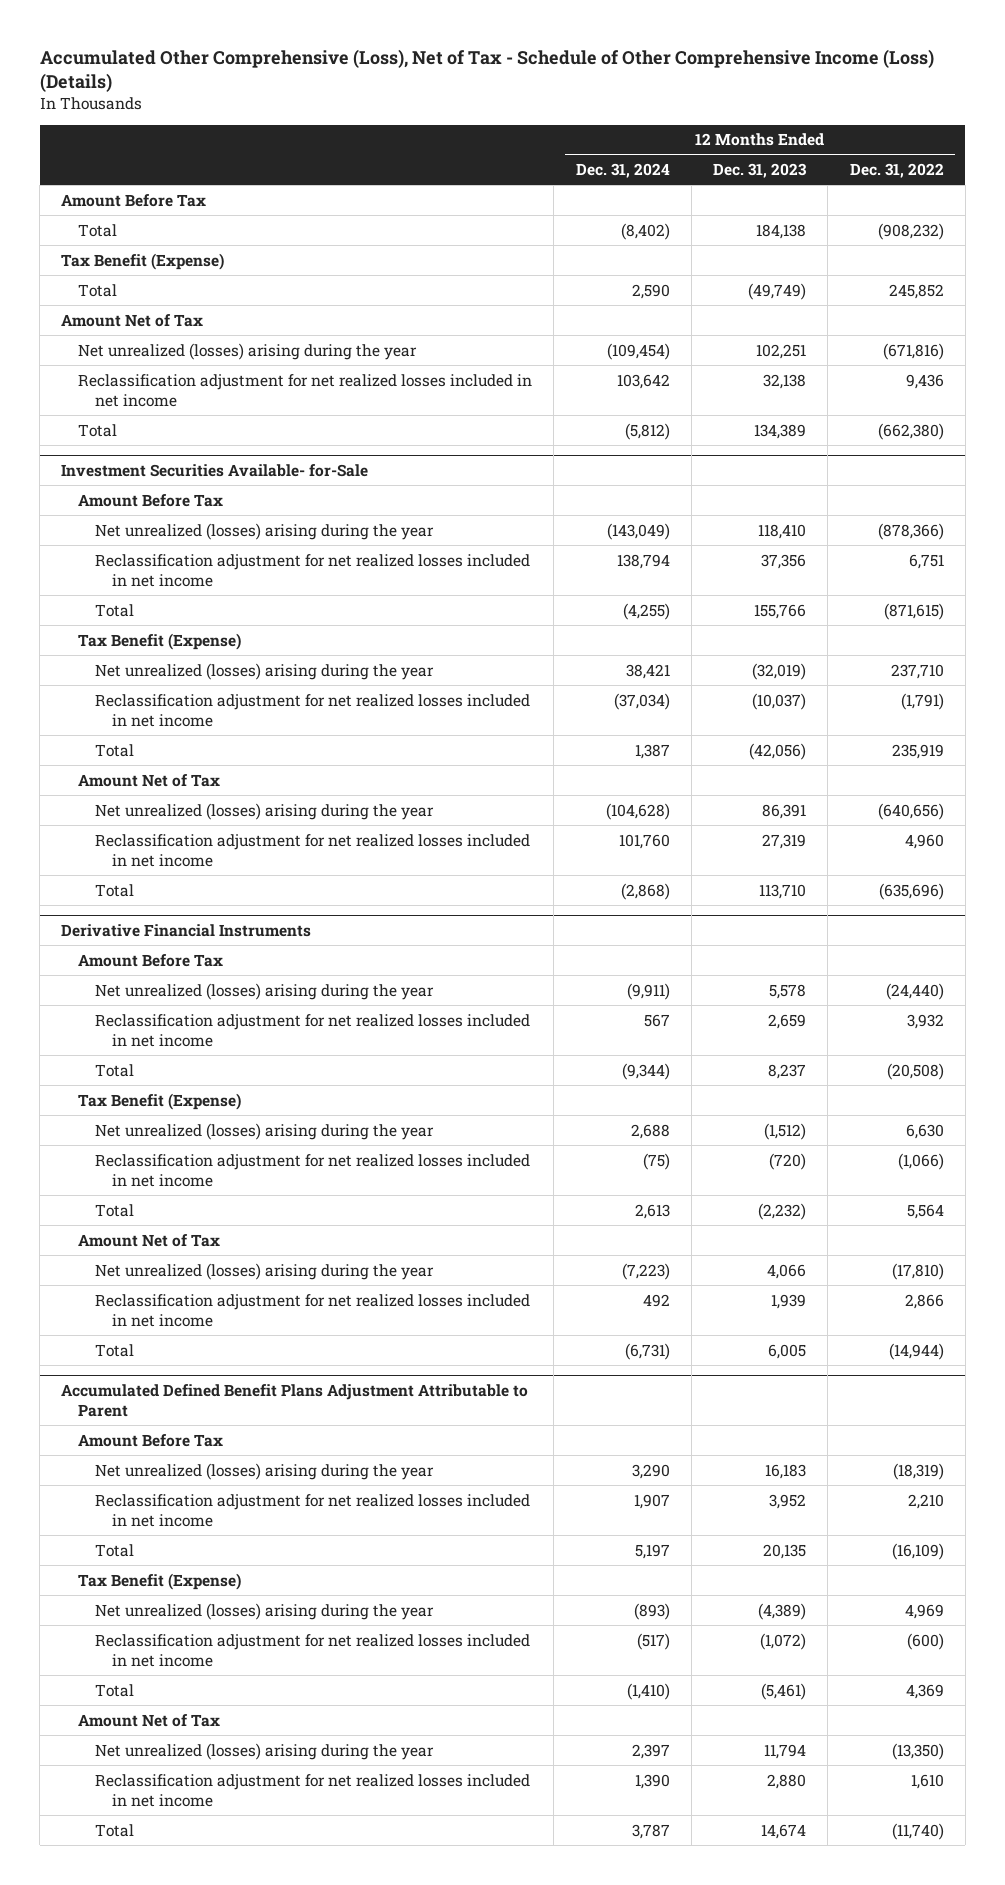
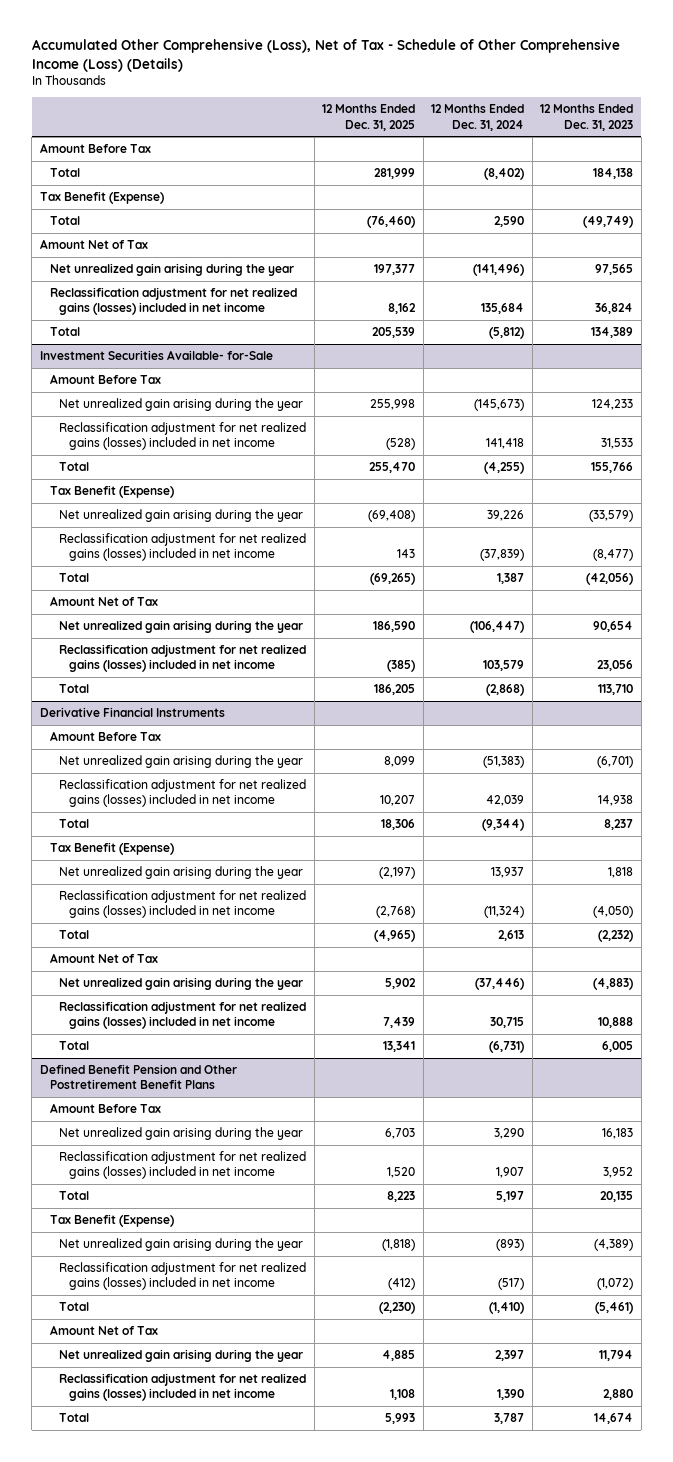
- | 12 Months Ended Dec. 31, 2024 | 12 Months Ended Dec. 31, 2023 | 12 Months Ended Dec. 31, 2022
+ | 12 Months Ended Dec. 31, 2025 | 12 Months Ended Dec. 31, 2024 | 12 Months Ended Dec. 31, 2023
- Net unrealized (losses) arising during the year | (109,454) | 102,251 | (671,816)
- Reclassification adjustment for net realized losses included in net income | 103,642 | 32,138 | 9,436
+ Net unrealized gain arising during the year | 197,377 | (141,496) | 97,565
+ Reclassification adjustment for net realized gains (losses) included in net income | 8,162 | 135,684 | 36,824
@ Investment Securities Available- for-Sale
- Net unrealized (losses) arising during the year | (143,049) | 118,410 | (878,366)
- Reclassification adjustment for net realized losses included in net income | 138,794 | 37,356 | 6,751
+ Net unrealized gain arising during the year | 255,998 | (145,673) | 124,233
+ Reclassification adjustment for net realized gains (losses) included in net income | (528) | 141,418 | 31,533
- Net unrealized (losses) arising during the year | 38,421 | (32,019) | 237,710
- Reclassification adjustment for net realized losses included in net income | (37,034) | (10,037) | (1,791)
+ Net unrealized gain arising during the year | (69,408) | 39,226 | (33,579)
+ Reclassification adjustment for net realized gains (losses) included in net income | 143 | (37,839) | (8,477)
- Net unrealized (losses) arising during the year | (104,628) | 86,391 | (640,656)
- Reclassification adjustment for net realized losses included in net income | 101,760 | 27,319 | 4,960
+ Net unrealized gain arising during the year | 186,590 | (106,447) | 90,654
+ Reclassification adjustment for net realized gains (losses) included in net income | (385) | 103,579 | 23,056
@ Derivative Financial Instruments
- Net unrealized (losses) arising during the year | (9,911) | 5,578 | (24,440)
- Reclassification adjustment for net realized losses included in net income | 567 | 2,659 | 3,932
+ Net unrealized gain arising during the year | 8,099 | (51,383) | (6,701)
+ Reclassification adjustment for net realized gains (losses) included in net income | 10,207 | 42,039 | 14,938
- Net unrealized (losses) arising during the year | 2,688 | (1,512) | 6,630
- Reclassification adjustment for net realized losses included in net income | (75) | (720) | (1,066)
+ Net unrealized gain arising during the year | (2,197) | 13,937 | 1,818
+ Reclassification adjustment for net realized gains (losses) included in net income | (2,768) | (11,324) | (4,050)
- Net unrealized (losses) arising during the year | (7,223) | 4,066 | (17,810)
- Reclassification adjustment for net realized losses included in net income | 492 | 1,939 | 2,866
+ Net unrealized gain arising during the year | 5,902 | (37,446) | (4,883)
+ Reclassification adjustment for net realized gains (losses) included in net income | 7,439 | 30,715 | 10,888
- Accumulated Defined Benefit Plans Adjustment Attributable to Parent
+ Defined Benefit Pension and Other Postretirement Benefit Plans
- Net unrealized (losses) arising during the year | 3,290 | 16,183 | (18,319)
- Reclassification adjustment for net realized losses included in net income | 1,907 | 3,952 | 2,210
+ Net unrealized gain arising during the year | 6,703 | 3,290 | 16,183
+ Reclassification adjustment for net realized gains (losses) included in net income | 1,520 | 1,907 | 3,952
- Net unrealized (losses) arising during the year | (893) | (4,389) | 4,969
- Reclassification adjustment for net realized losses included in net income | (517) | (1,072) | (600)
+ Net unrealized gain arising during the year | (1,818) | (893) | (4,389)
+ Reclassification adjustment for net realized gains (losses) included in net income | (412) | (517) | (1,072)
- Net unrealized (losses) arising during the year | 2,397 | 11,794 | (13,350)
- Reclassification adjustment for net realized losses included in net income | 1,390 | 2,880 | 1,610
+ Net unrealized gain arising during the year | 4,885 | 2,397 | 11,794
+ Reclassification adjustment for net realized gains (losses) included in net income | 1,108 | 1,390 | 2,880

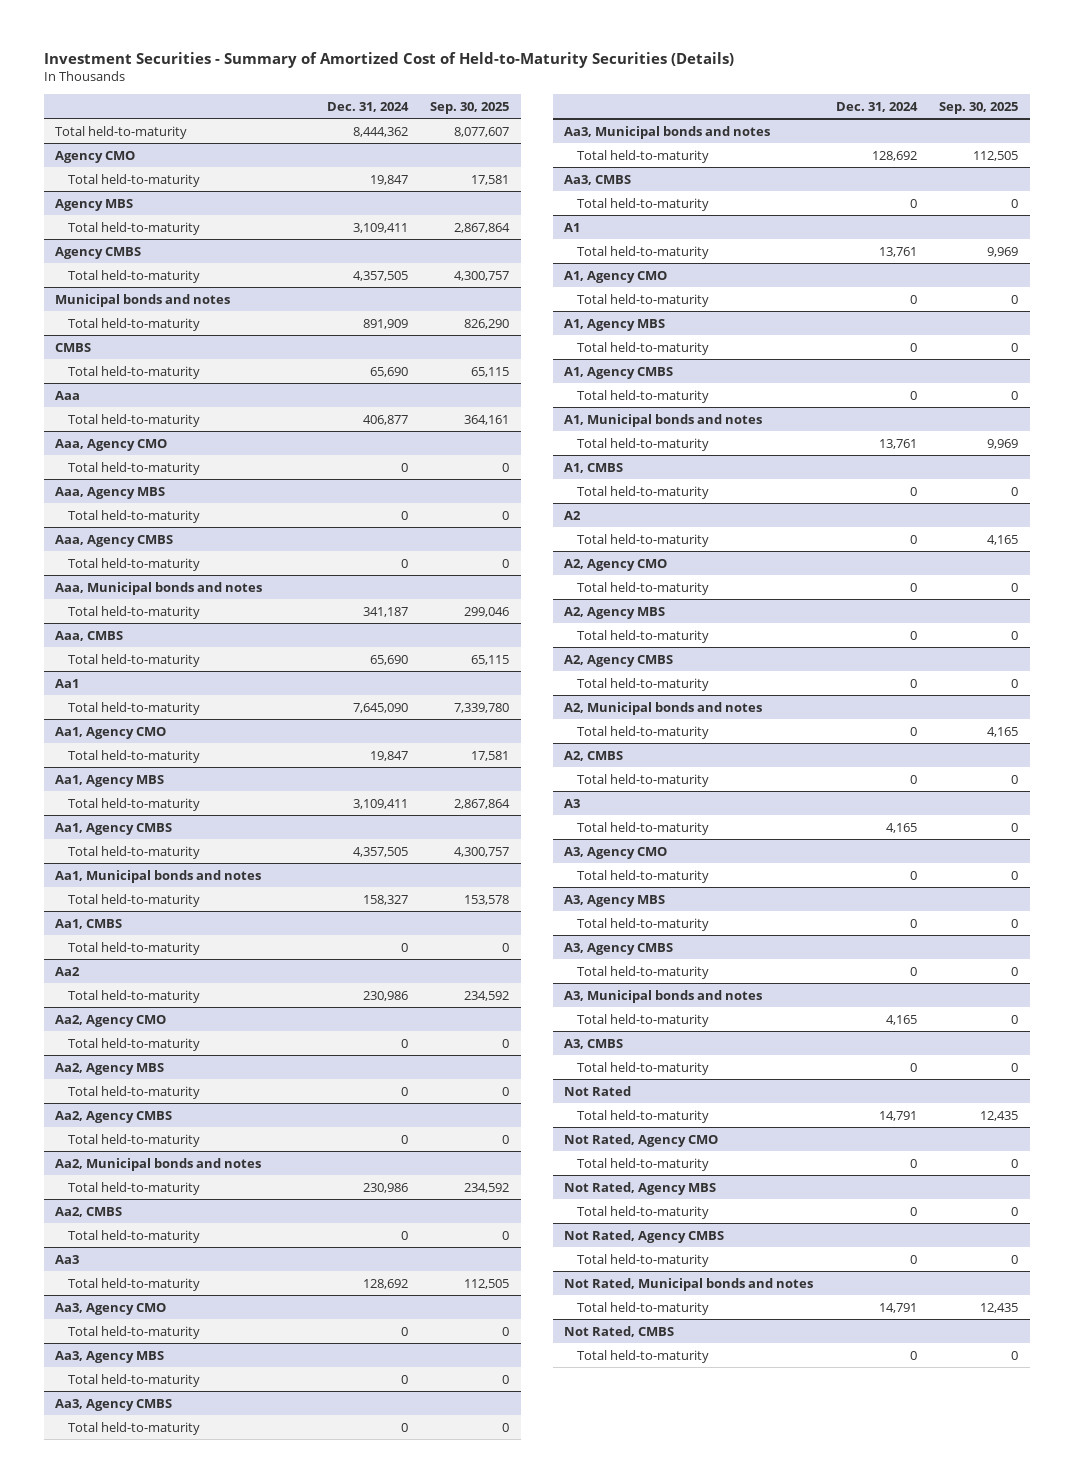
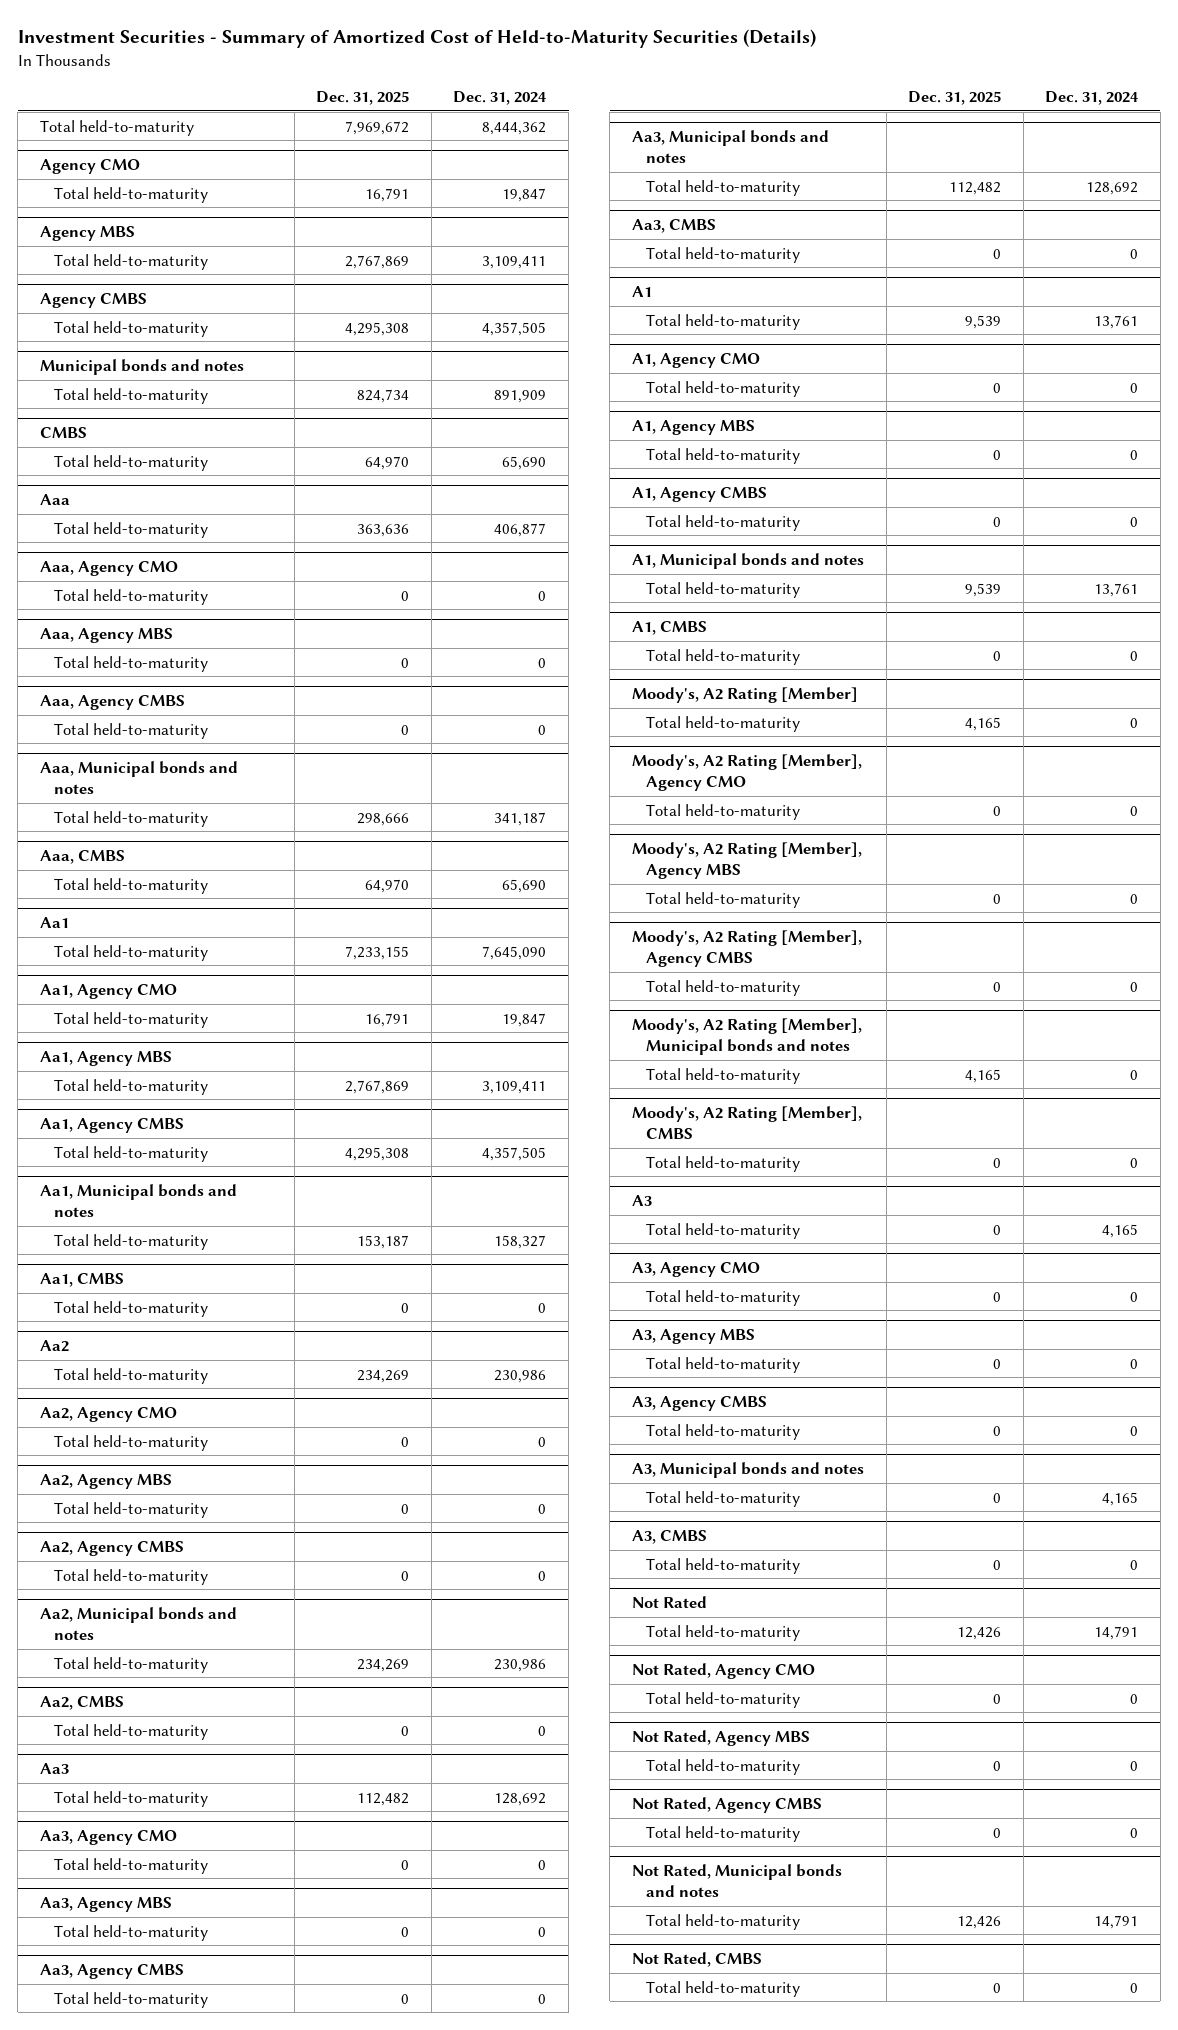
- | Dec. 31, 2024 | Sep. 30, 2025
+ | Dec. 31, 2025 | Dec. 31, 2024
- A2
+ Moody's, A2 Rating [Member]
- A2, Agency CMO
+ Moody's, A2 Rating [Member], Agency CMO
- A2, Agency MBS
+ Moody's, A2 Rating [Member], Agency MBS
- A2, Agency CMBS
+ Moody's, A2 Rating [Member], Agency CMBS
- A2, Municipal bonds and notes
+ Moody's, A2 Rating [Member], Municipal bonds and notes
- A2, CMBS
+ Moody's, A2 Rating [Member], CMBS

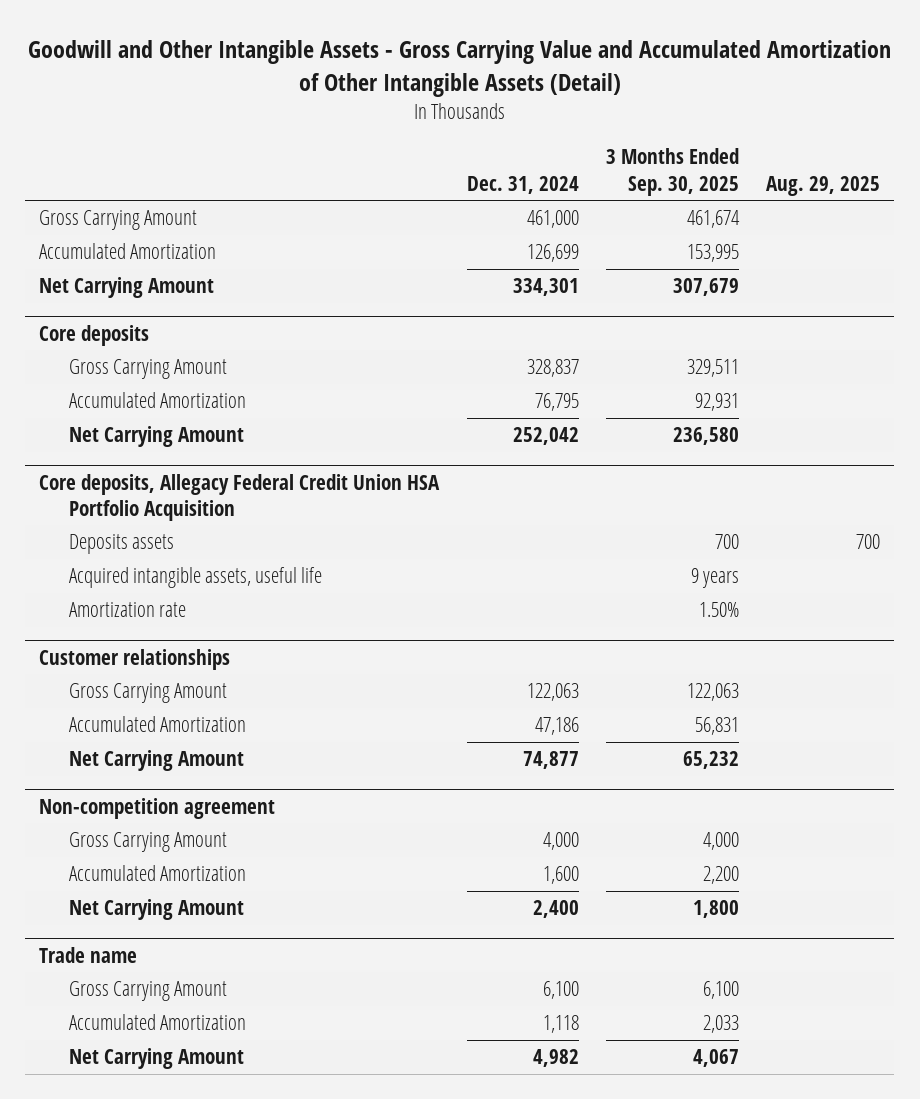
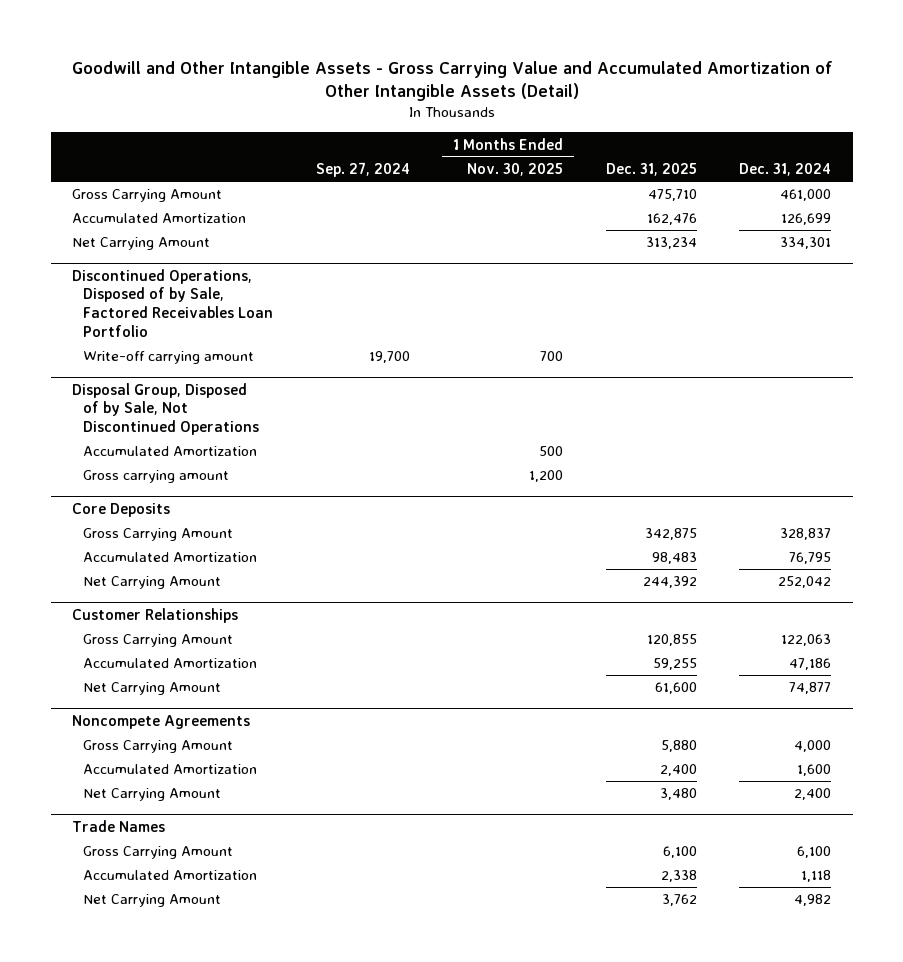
- | Dec. 31, 2024 | 3 Months Ended Sep. 30, 2025 | Aug. 29, 2025
+ | Sep. 27, 2024 | 1 Months Ended Nov. 30, 2025 | Dec. 31, 2025 | Dec. 31, 2024
- Core deposits
+ Discontinued Operations, Disposed of by Sale, Factored Receivables Loan Portfolio
+ Write-off carrying amount | 19,700 | 700 | |
+ Disposal Group, Disposed of by Sale, Not Discontinued Operations
+ Accumulated Amortization | | 500 | |
+ Gross carrying amount | | 1,200 | |
+ Core Deposits
- Core deposits, Allegacy Federal Credit Union HSA Portfolio Acquisition
- Deposits assets | | 700 | 700
- Acquired intangible assets, useful life | | 9 years |
- Amortization rate | | 1.50% |
- Customer relationships
+ Customer Relationships
- Non-competition agreement
+ Noncompete Agreements
- Trade name
+ Trade Names

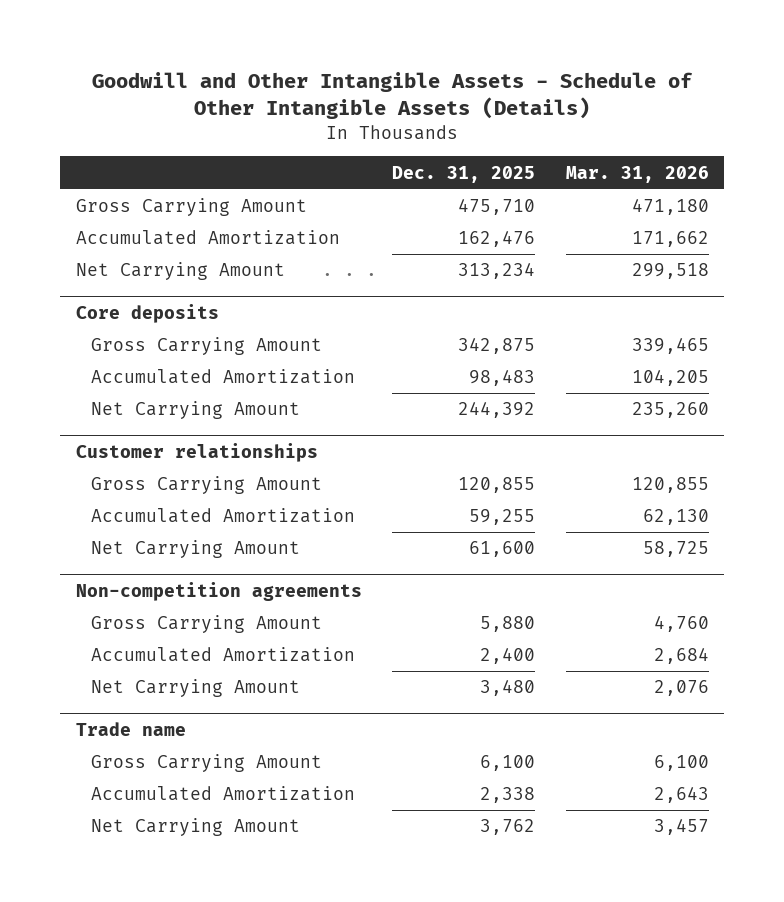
- Goodwill and Other Intangible Assets - Gross Carrying Value and Accumulated Amortization of Other Intangible Assets (Detail)
+ Goodwill and Other Intangible Assets - Schedule of Other Intangible Assets (Details)
- | Sep. 27, 2024 | 1 Months Ended Nov. 30, 2025 | Dec. 31, 2025 | Dec. 31, 2024
+ | Dec. 31, 2025 | Mar. 31, 2026
- Discontinued Operations, Disposed of by Sale, Factored Receivables Loan Portfolio
- Write-off carrying amount | 19,700 | 700 | |
- Disposal Group, Disposed of by Sale, Not Discontinued Operations
- Accumulated Amortization | | 500 | |
- Gross carrying amount | | 1,200 | |
- Core Deposits
+ Core deposits
- Customer Relationships
+ Customer relationships
- Noncompete Agreements
+ Non-competition agreements
- Trade Names
+ Trade name

